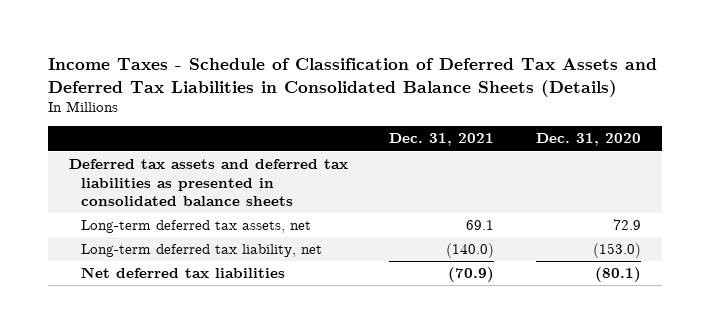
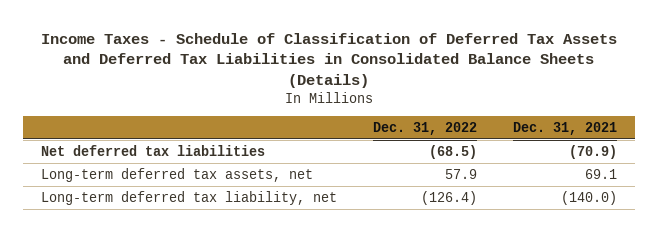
- | Dec. 31, 2021 | Dec. 31, 2020
+ | Dec. 31, 2022 | Dec. 31, 2021
- Deferred tax assets and deferred tax liabilities as presented in consolidated balance sheets
moved up: Net deferred tax liabilities | (68.5) | (70.9)

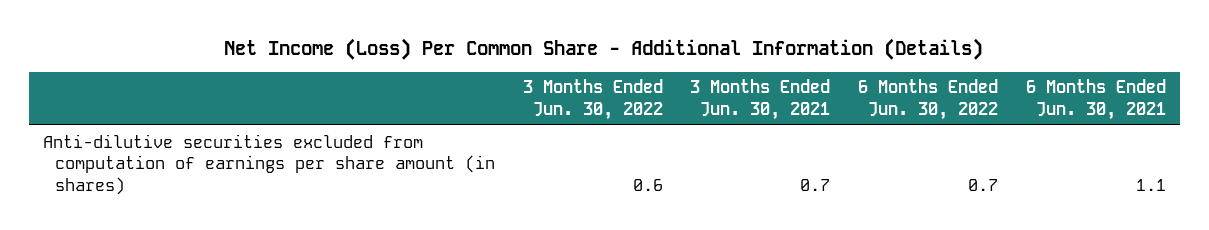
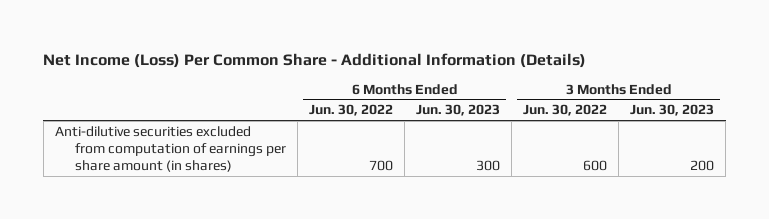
- | 3 Months Ended Jun. 30, 2022 | 3 Months Ended Jun. 30, 2021 | 6 Months Ended Jun. 30, 2022 | 6 Months Ended Jun. 30, 2021
+ | 6 Months Ended Jun. 30, 2022 | 6 Months Ended Jun. 30, 2023 | 3 Months Ended Jun. 30, 2022 | 3 Months Ended Jun. 30, 2023
- Anti-dilutive securities excluded from computation of earnings per share amount (in shares) | 0.6 | 0.7 | 0.7 | 1.1
+ Anti-dilutive securities excluded from computation of earnings per share amount (in shares) | 700 | 300 | 600 | 200

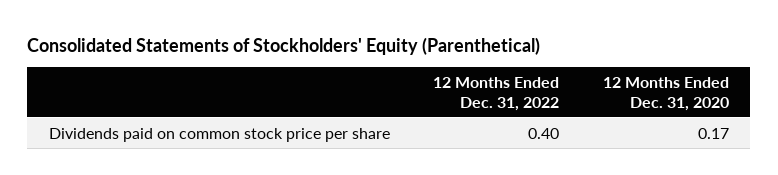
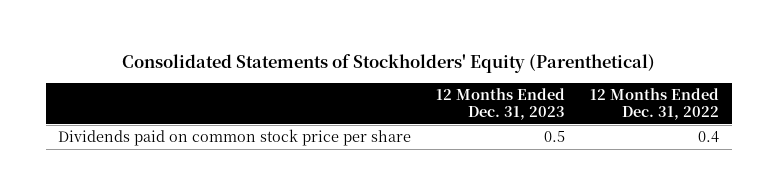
- | 12 Months Ended Dec. 31, 2022 | 12 Months Ended Dec. 31, 2020
+ | 12 Months Ended Dec. 31, 2023 | 12 Months Ended Dec. 31, 2022
- Dividends paid on common stock price per share | 0.40 | 0.17
+ Dividends paid on common stock price per share | 0.5 | 0.4

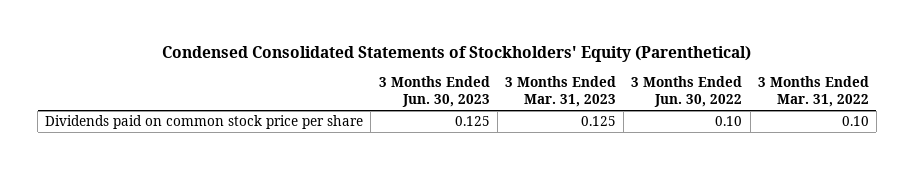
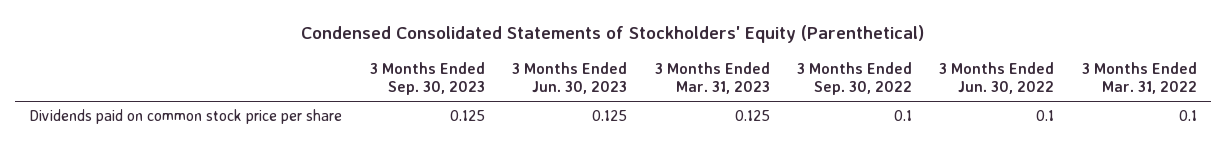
- | 3 Months Ended Jun. 30, 2023 | 3 Months Ended Mar. 31, 2023 | 3 Months Ended Jun. 30, 2022 | 3 Months Ended Mar. 31, 2022
+ | 3 Months Ended Sep. 30, 2023 | 3 Months Ended Jun. 30, 2023 | 3 Months Ended Mar. 31, 2023 | 3 Months Ended Sep. 30, 2022 | 3 Months Ended Jun. 30, 2022 | 3 Months Ended Mar. 31, 2022
- Dividends paid on common stock price per share | 0.125 | 0.125 | 0.10 | 0.10
+ Dividends paid on common stock price per share | 0.125 | 0.125 | 0.125 | 0.1 | 0.1 | 0.1

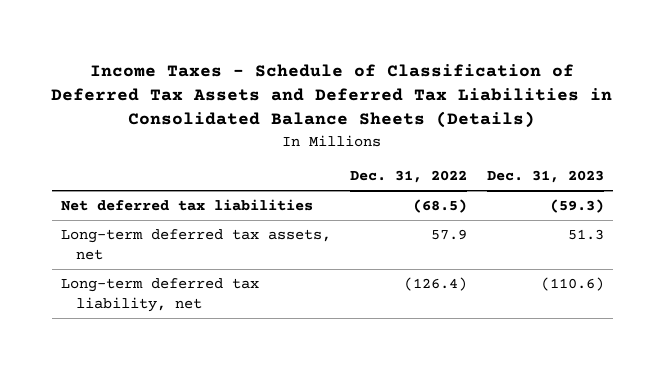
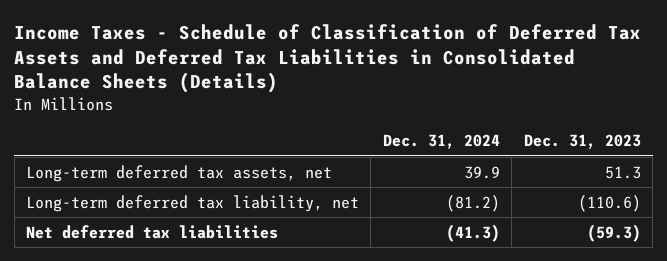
- | Dec. 31, 2022 | Dec. 31, 2023
+ | Dec. 31, 2024 | Dec. 31, 2023
moved down: Net deferred tax liabilities | (41.3) | (59.3)

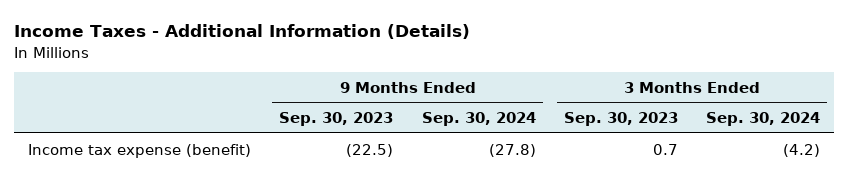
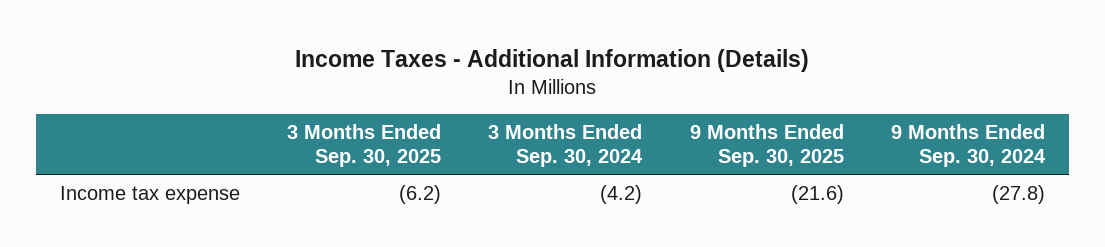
- | 9 Months Ended Sep. 30, 2023 | 9 Months Ended Sep. 30, 2024 | 3 Months Ended Sep. 30, 2023 | 3 Months Ended Sep. 30, 2024
+ | 3 Months Ended Sep. 30, 2025 | 3 Months Ended Sep. 30, 2024 | 9 Months Ended Sep. 30, 2025 | 9 Months Ended Sep. 30, 2024
- Income tax expense (benefit) | (22.5) | (27.8) | 0.7 | (4.2)
+ Income tax expense | (6.2) | (4.2) | (21.6) | (27.8)

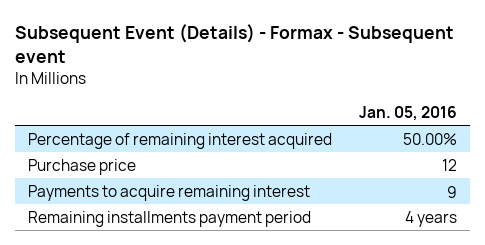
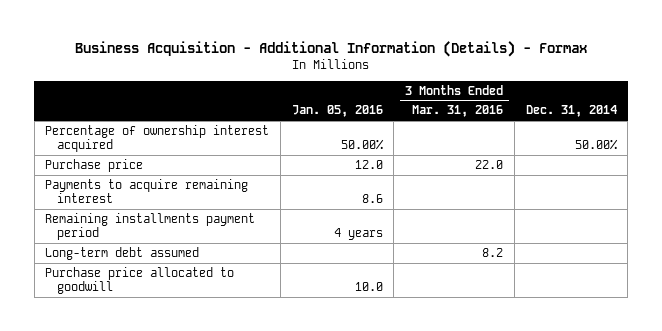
- Subsequent Event (Details) - Formax - Subsequent event
+ Business Acquisition - Additional Information (Details) - Formax
- | Jan. 05, 2016
+ | Jan. 05, 2016 | 3 Months Ended Mar. 31, 2016 | Dec. 31, 2014
- Percentage of remaining interest acquired | 50.00%
- Purchase price | 12
- Payments to acquire remaining interest | 9
+ Percentage of ownership interest acquired | 50.00% | | 50.00%
+ Purchase price | 12.0 | 22.0 |
+ Payments to acquire remaining interest | 8.6 | |
+ Long-term debt assumed | | 8.2 |
+ Purchase price allocated to goodwill | 10.0 | |

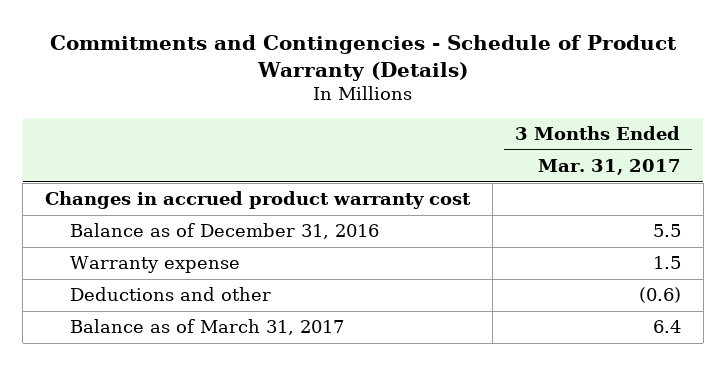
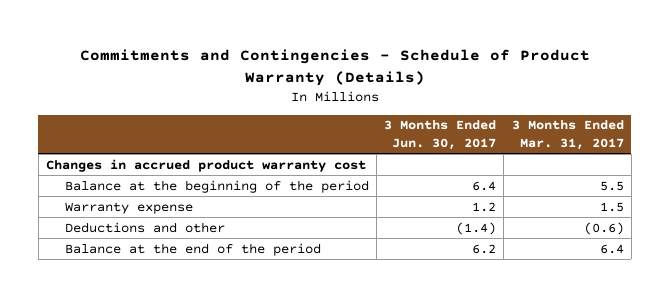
- | 3 Months Ended Mar. 31, 2017
+ | 3 Months Ended Jun. 30, 2017 | 3 Months Ended Mar. 31, 2017
- Balance as of December 31, 2016 | 5.5
+ Balance at the beginning of the period | 6.4 | 5.5
- Balance as of March 31, 2017 | 6.4
+ Balance at the end of the period | 6.2 | 6.4

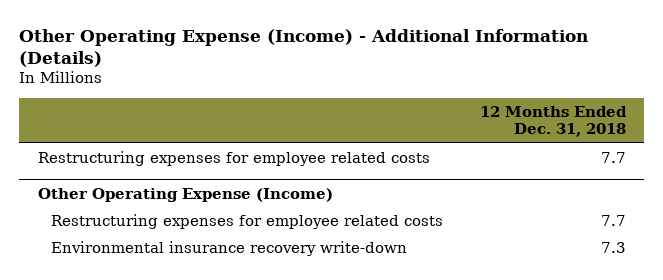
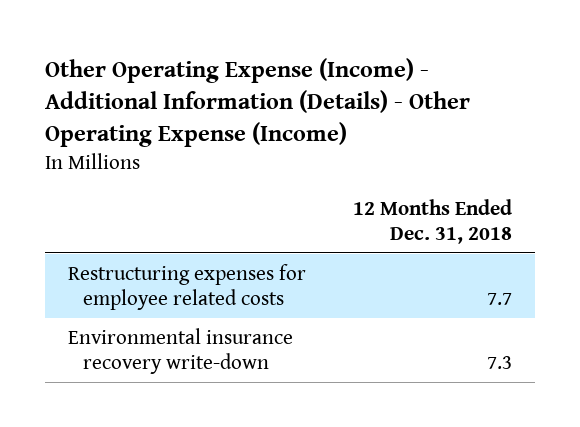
- Other Operating Expense (Income) - Additional Information (Details)
+ Other Operating Expense (Income) - Additional Information (Details) - Other Operating Expense (Income)
- Other Operating Expense (Income)
- Restructuring expenses for employee related costs | 7.7

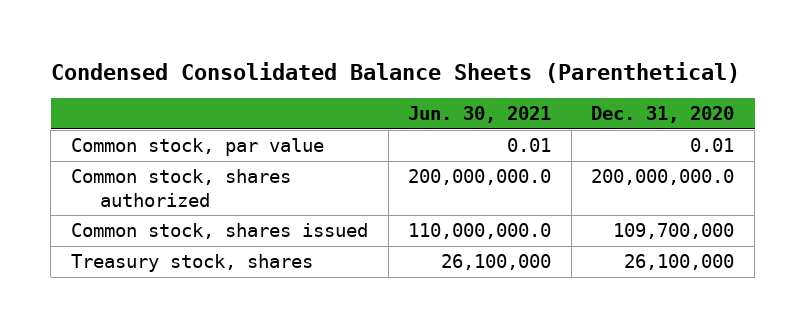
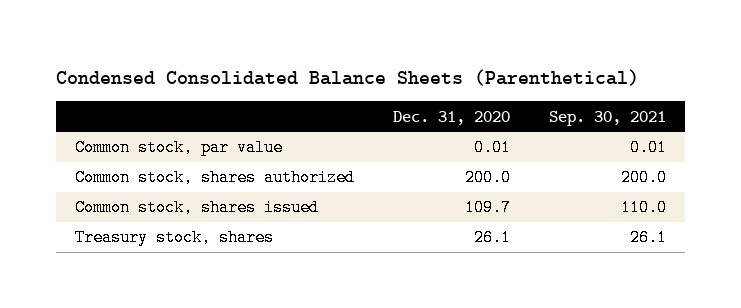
- | Jun. 30, 2021 | Dec. 31, 2020
+ | Dec. 31, 2020 | Sep. 30, 2021
- Common stock, shares authorized | 200,000,000.0 | 200,000,000.0
- Common stock, shares issued | 110,000,000.0 | 109,700,000
- Treasury stock, shares | 26,100,000 | 26,100,000
+ Common stock, shares authorized | 200.0 | 200.0
+ Common stock, shares issued | 109.7 | 110.0
+ Treasury stock, shares | 26.1 | 26.1

